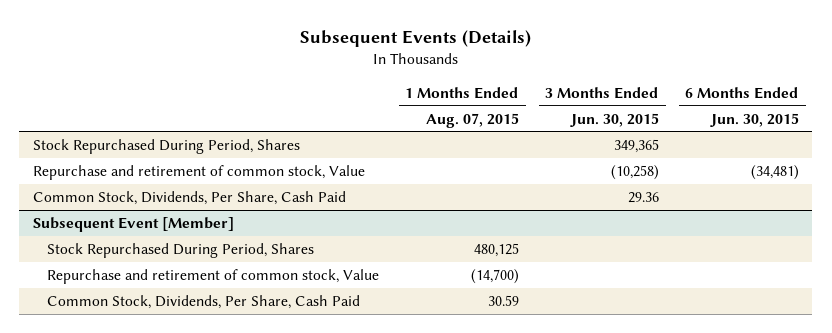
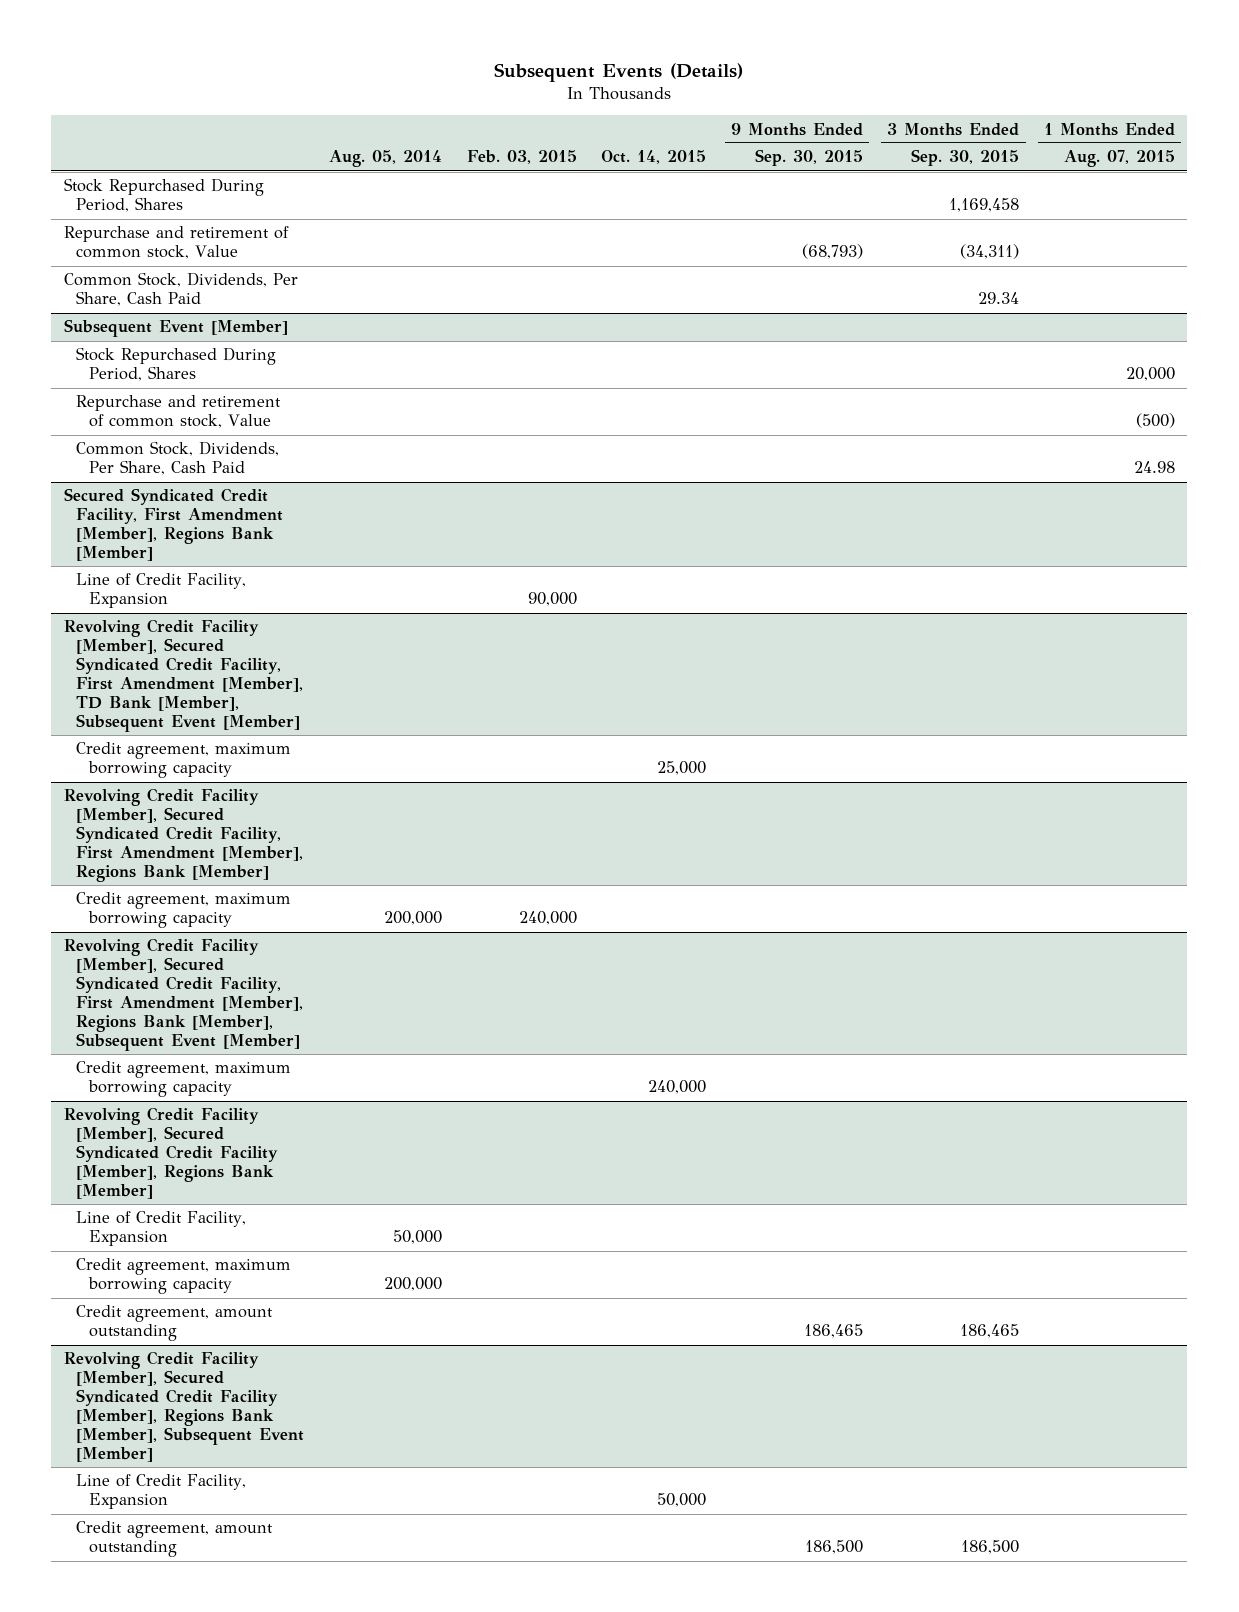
- | 1 Months Ended Aug. 07, 2015 | 3 Months Ended Jun. 30, 2015 | 6 Months Ended Jun. 30, 2015
+ | Aug. 05, 2014 | Feb. 03, 2015 | Oct. 14, 2015 | 9 Months Ended Sep. 30, 2015 | 3 Months Ended Sep. 30, 2015 | 1 Months Ended Aug. 07, 2015
@ Subsequent Event [Member]
- Stock Repurchased During Period, Shares | 480,125 | |
- Repurchase and retirement of common stock, Value | (14,700) | |
- Common Stock, Dividends, Per Share, Cash Paid | 30.59 | |
+ Stock Repurchased During Period, Shares | | | | | | 20,000
+ Repurchase and retirement of common stock, Value | | | | | | (500)
+ Common Stock, Dividends, Per Share, Cash Paid | | | | | | 24.98
+ Secured Syndicated Credit Facility, First Amendment [Member], Regions Bank [Member]
+ Line of Credit Facility, Expansion | | 90,000 | | | |
+ Revolving Credit Facility [Member], Secured Syndicated Credit Facility, First Amendment [Member], TD Bank [Member], Subsequent Event [Member]
+ Credit agreement, maximum borrowing capacity | | | 25,000 | | |
+ Revolving Credit Facility [Member], Secured Syndicated Credit Facility, First Amendment [Member], Regions Bank [Member]
+ Credit agreement, maximum borrowing capacity | 200,000 | 240,000 | | | |
+ Revolving Credit Facility [Member], Secured Syndicated Credit Facility, First Amendment [Member], Regions Bank [Member], Subsequent Event [Member]
+ Credit agreement, maximum borrowing capacity | | | 240,000 | | |
+ Revolving Credit Facility [Member], Secured Syndicated Credit Facility [Member], Regions Bank [Member]
+ Line of Credit Facility, Expansion | 50,000 | | | | |
+ Credit agreement, maximum borrowing capacity | 200,000 | | | | |
+ Credit agreement, amount outstanding | | | | 186,465 | 186,465 |
+ Revolving Credit Facility [Member], Secured Syndicated Credit Facility [Member], Regions Bank [Member], Subsequent Event [Member]
+ Line of Credit Facility, Expansion | | | 50,000 | | |
+ Credit agreement, amount outstanding | | | | 186,500 | 186,500 |

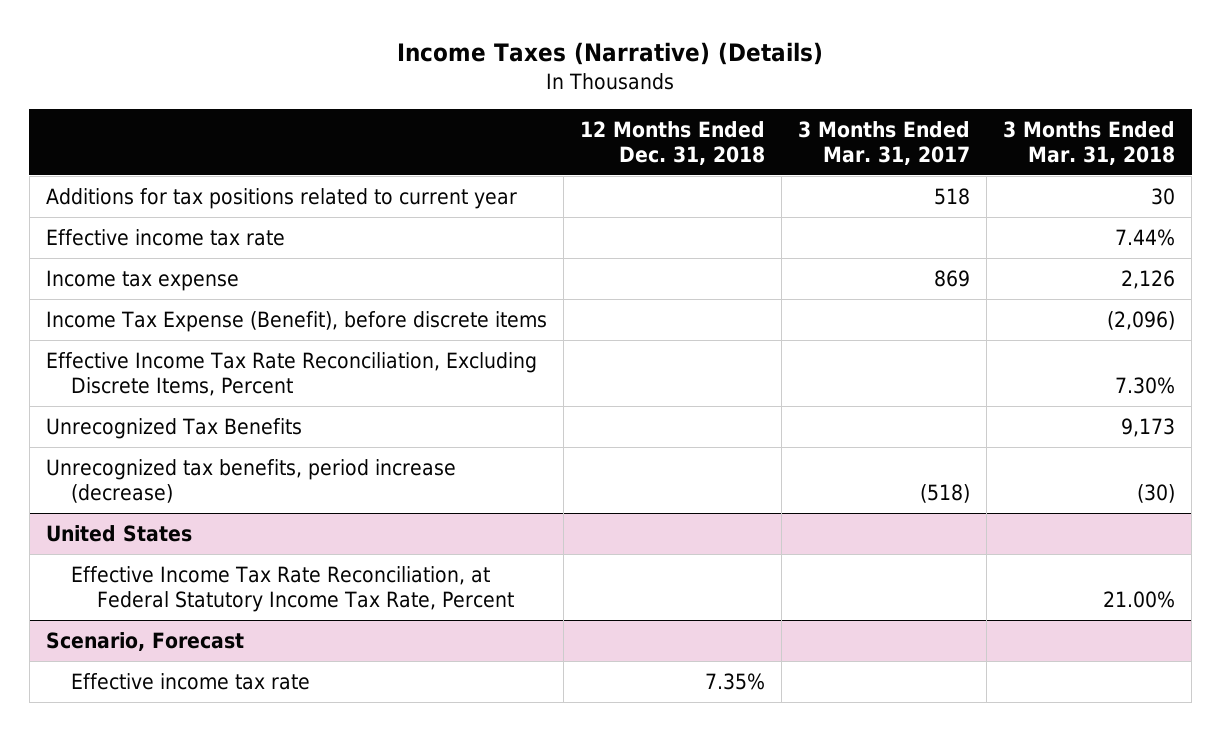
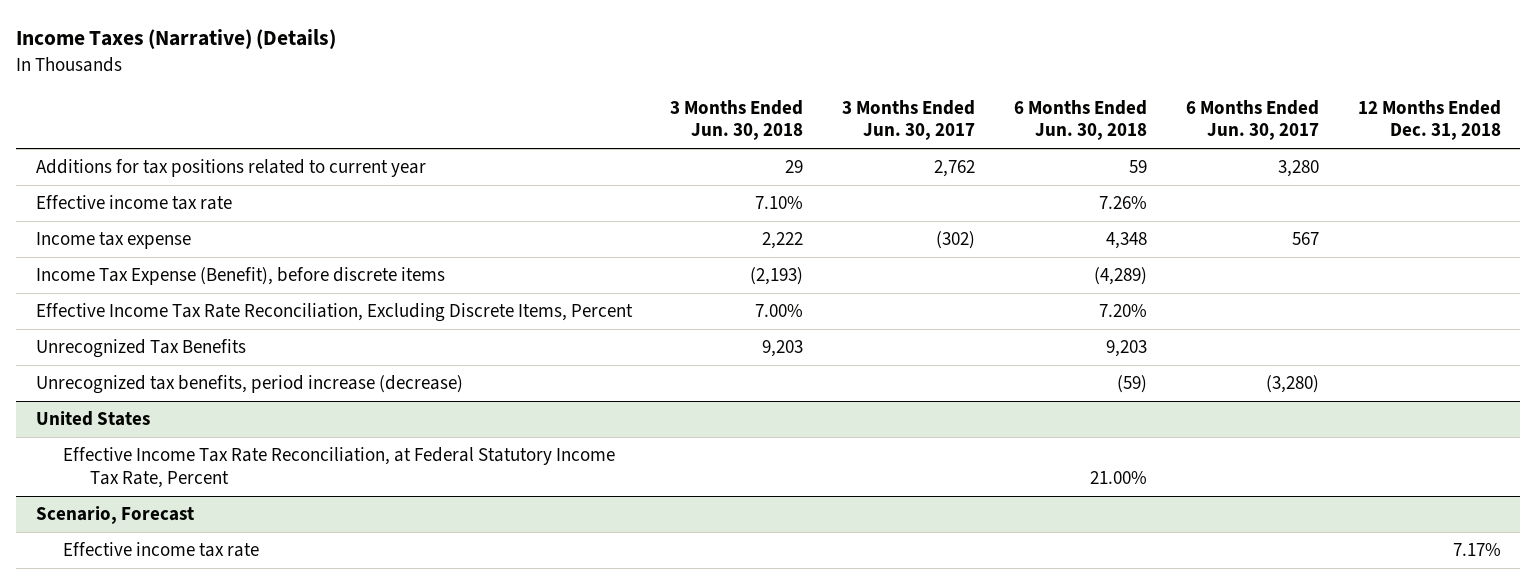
- | 12 Months Ended Dec. 31, 2018 | 3 Months Ended Mar. 31, 2017 | 3 Months Ended Mar. 31, 2018
+ | 3 Months Ended Jun. 30, 2018 | 3 Months Ended Jun. 30, 2017 | 6 Months Ended Jun. 30, 2018 | 6 Months Ended Jun. 30, 2017 | 12 Months Ended Dec. 31, 2018
@ Scenario, Forecast
- Effective income tax rate | 7.35% | |
+ Effective income tax rate | | | | | 7.17%

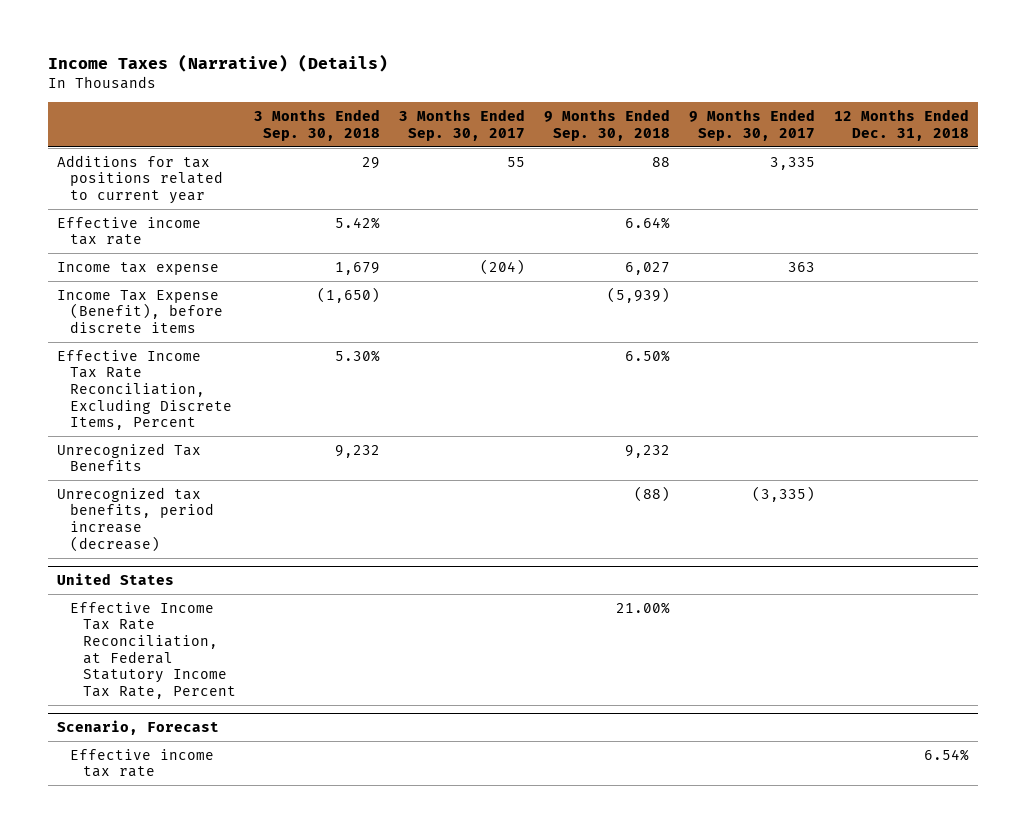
- | 3 Months Ended Jun. 30, 2018 | 3 Months Ended Jun. 30, 2017 | 6 Months Ended Jun. 30, 2018 | 6 Months Ended Jun. 30, 2017 | 12 Months Ended Dec. 31, 2018
+ | 3 Months Ended Sep. 30, 2018 | 3 Months Ended Sep. 30, 2017 | 9 Months Ended Sep. 30, 2018 | 9 Months Ended Sep. 30, 2017 | 12 Months Ended Dec. 31, 2018
@ Scenario, Forecast
- Effective income tax rate | | | | | 7.17%
+ Effective income tax rate | | | | | 6.54%

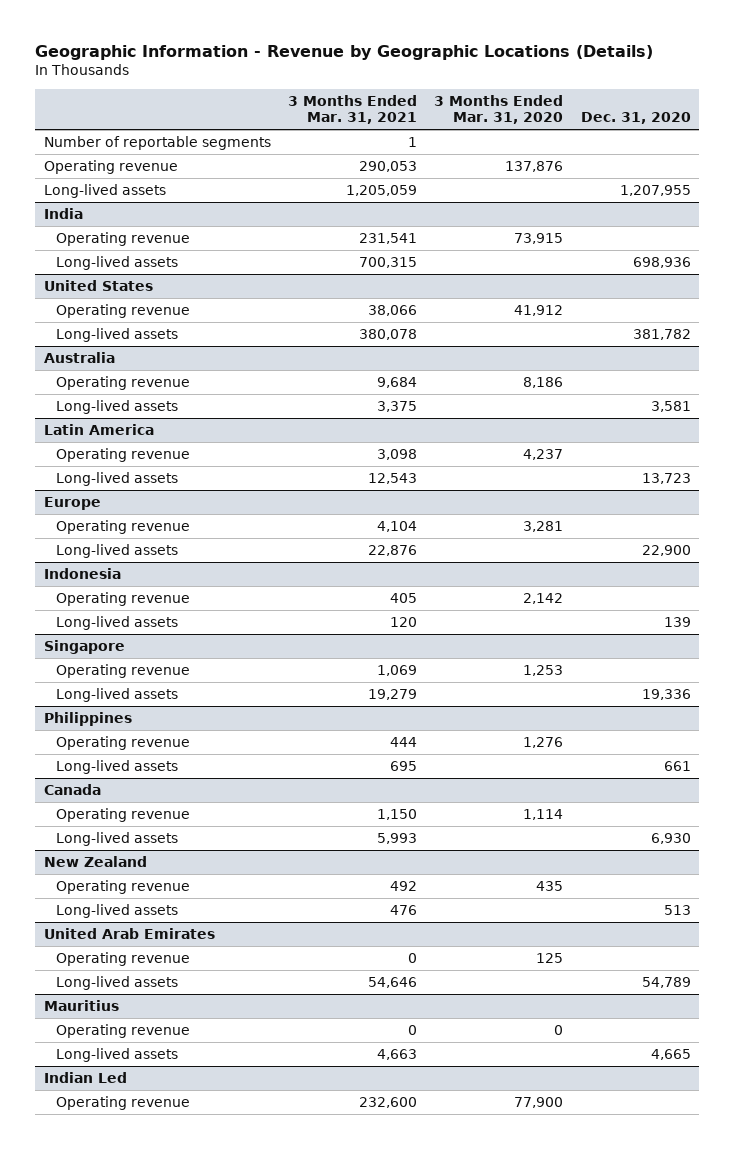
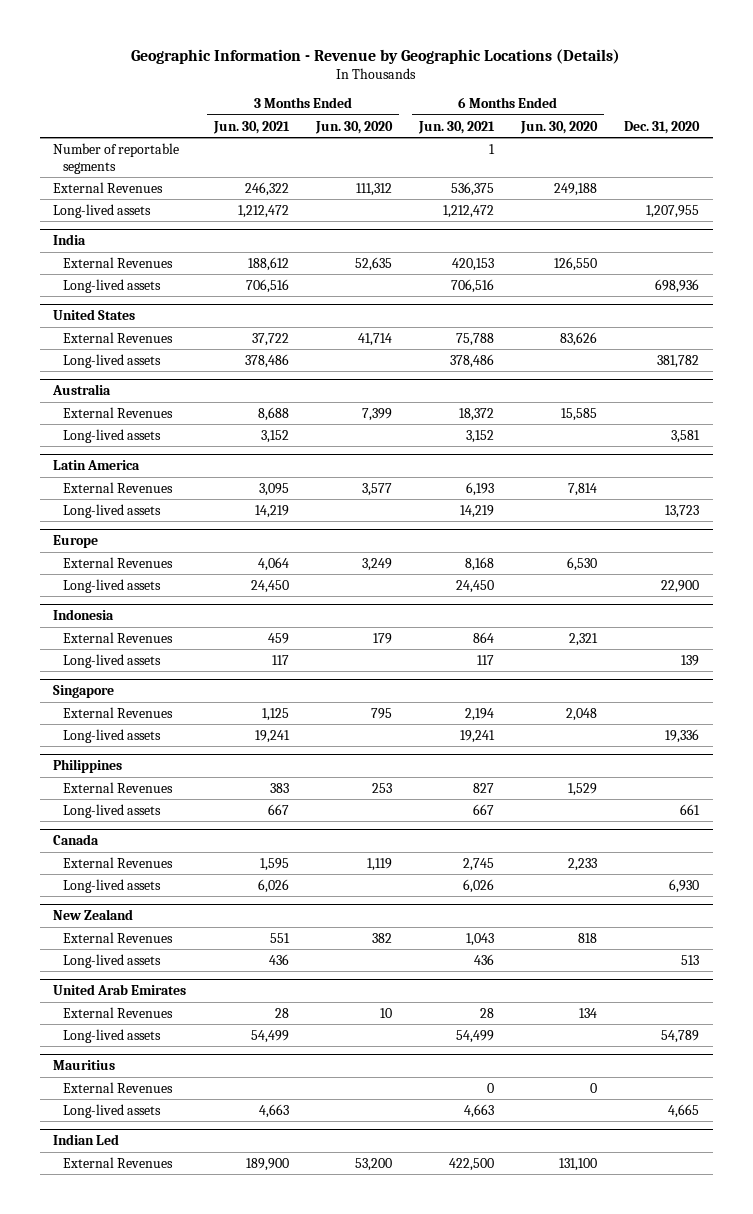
- | 3 Months Ended Mar. 31, 2021 | 3 Months Ended Mar. 31, 2020 | Dec. 31, 2020
+ | 3 Months Ended Jun. 30, 2021 | 3 Months Ended Jun. 30, 2020 | 6 Months Ended Jun. 30, 2021 | 6 Months Ended Jun. 30, 2020 | Dec. 31, 2020
- Operating revenue | 290,053 | 137,876 |
+ External Revenues | 246,322 | 111,312 | 536,375 | 249,188 |
@ India
- Operating revenue | 231,541 | 73,915 |
+ External Revenues | 188,612 | 52,635 | 420,153 | 126,550 |
@ United States
- Operating revenue | 38,066 | 41,912 |
+ External Revenues | 37,722 | 41,714 | 75,788 | 83,626 |
@ Australia
- Operating revenue | 9,684 | 8,186 |
+ External Revenues | 8,688 | 7,399 | 18,372 | 15,585 |
@ Latin America
- Operating revenue | 3,098 | 4,237 |
+ External Revenues | 3,095 | 3,577 | 6,193 | 7,814 |
@ Europe
- Operating revenue | 4,104 | 3,281 |
+ External Revenues | 4,064 | 3,249 | 8,168 | 6,530 |
@ Indonesia
- Operating revenue | 405 | 2,142 |
+ External Revenues | 459 | 179 | 864 | 2,321 |
@ Singapore
- Operating revenue | 1,069 | 1,253 |
+ External Revenues | 1,125 | 795 | 2,194 | 2,048 |
@ Philippines
- Operating revenue | 444 | 1,276 |
+ External Revenues | 383 | 253 | 827 | 1,529 |
@ Canada
- Operating revenue | 1,150 | 1,114 |
+ External Revenues | 1,595 | 1,119 | 2,745 | 2,233 |
@ New Zealand
- Operating revenue | 492 | 435 |
+ External Revenues | 551 | 382 | 1,043 | 818 |
@ United Arab Emirates
- Operating revenue | 0 | 125 |
+ External Revenues | 28 | 10 | 28 | 134 |
@ Mauritius
- Operating revenue | 0 | 0 |
+ External Revenues | | | 0 | 0 |
@ Indian Led
- Operating revenue | 232,600 | 77,900 |
+ External Revenues | 189,900 | 53,200 | 422,500 | 131,100 |

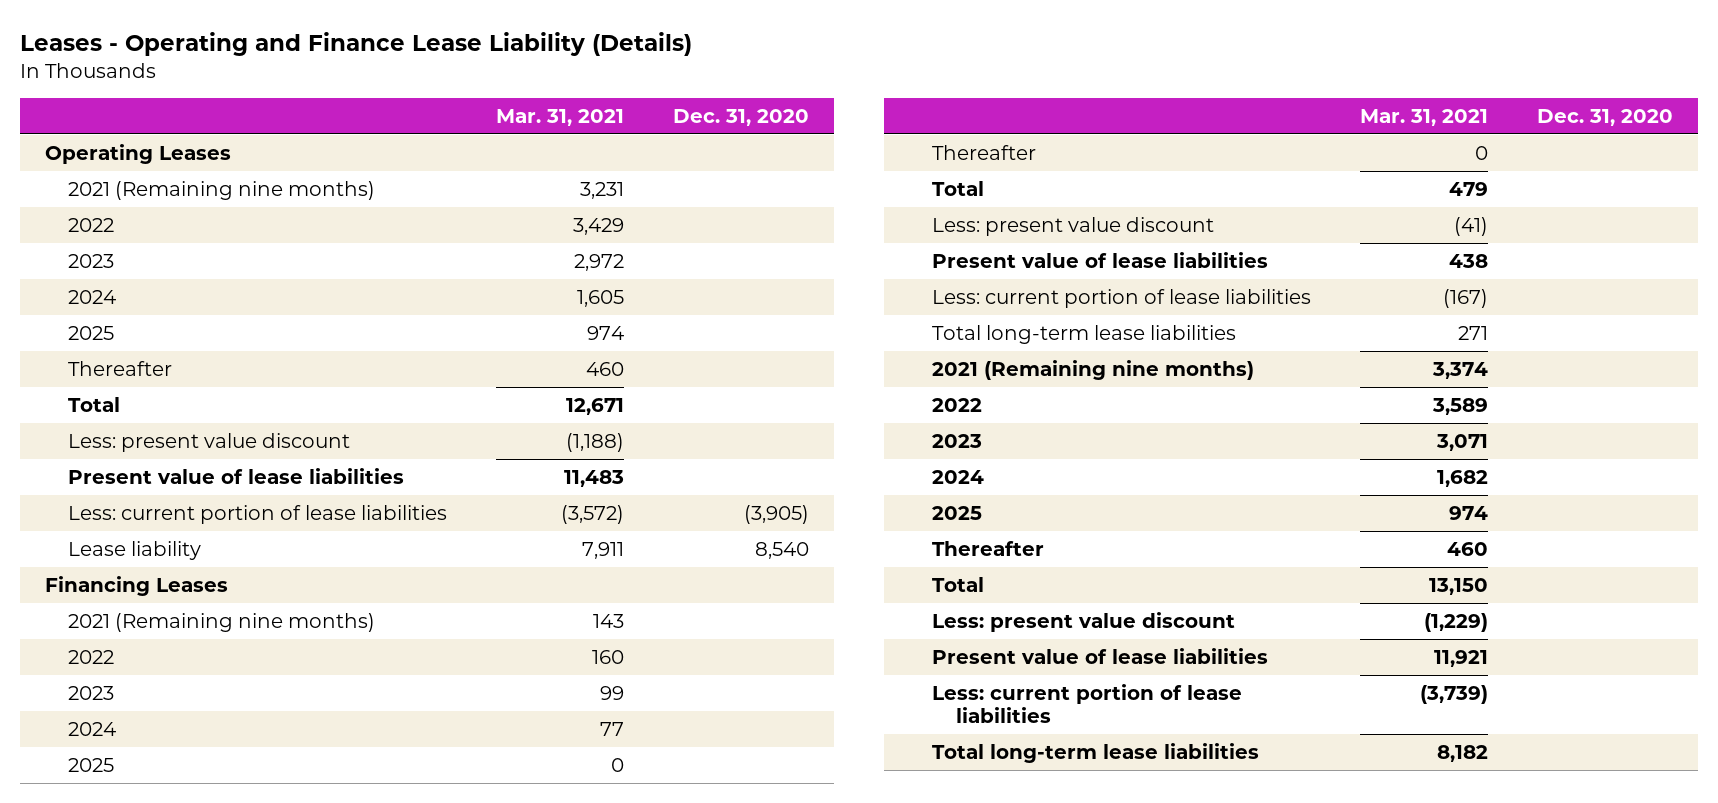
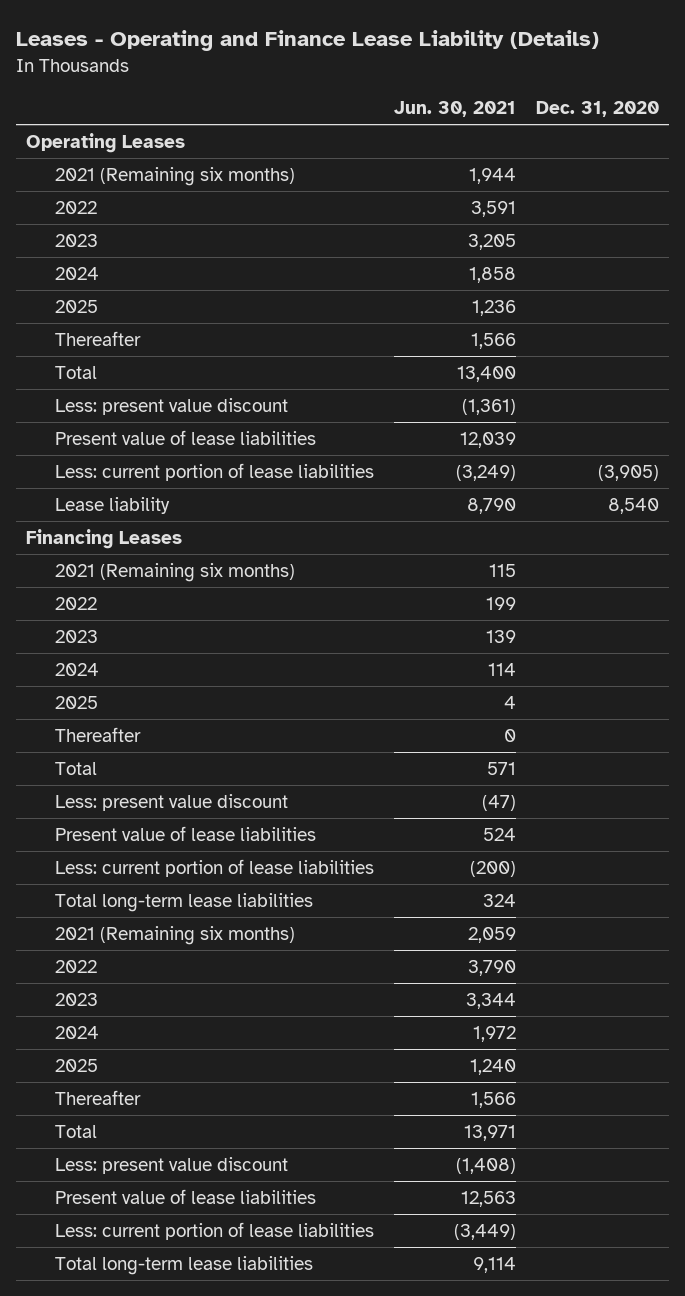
- | Mar. 31, 2021 | Dec. 31, 2020
+ | Jun. 30, 2021 | Dec. 31, 2020
- 2021 (Remaining nine months) | 3,231 |
+ 2021 (Remaining six months) | 1,944 |
- 2021 (Remaining nine months) | 143 |
+ 2021 (Remaining six months) | 115 |
- 2021 (Remaining nine months) | 3,374 |
+ 2021 (Remaining six months) | 2,059 |

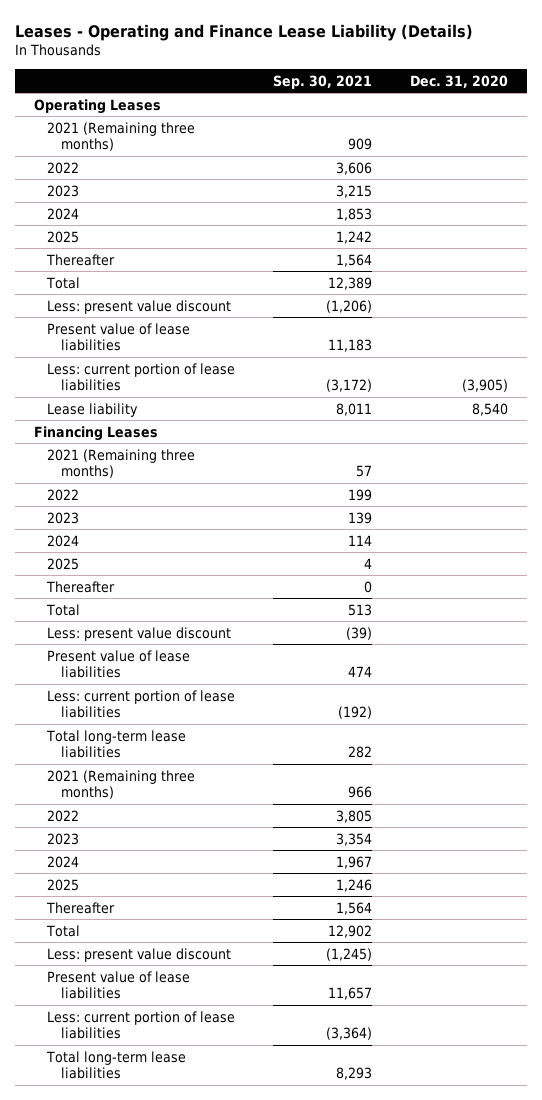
- | Jun. 30, 2021 | Dec. 31, 2020
+ | Sep. 30, 2021 | Dec. 31, 2020
- 2021 (Remaining six months) | 1,944 |
+ 2021 (Remaining three months) | 909 |
- 2021 (Remaining six months) | 115 |
+ 2021 (Remaining three months) | 57 |
- 2021 (Remaining six months) | 2,059 |
+ 2021 (Remaining three months) | 966 |

